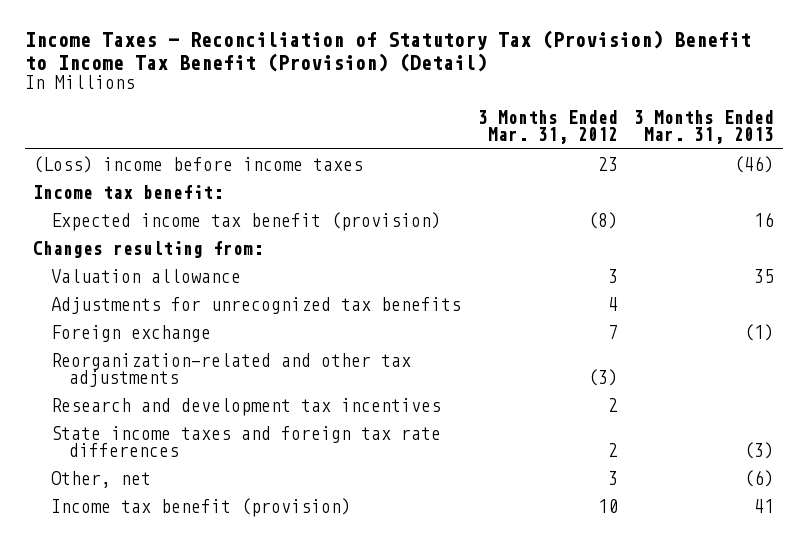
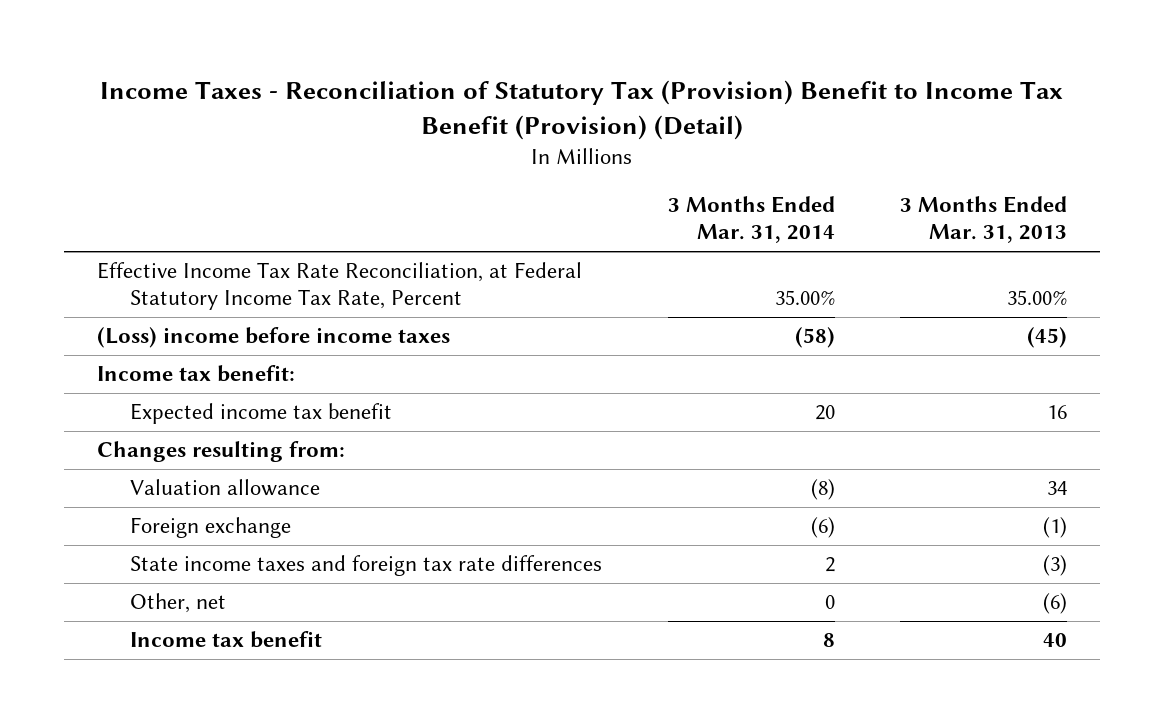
- | 3 Months Ended Mar. 31, 2012 | 3 Months Ended Mar. 31, 2013
+ | 3 Months Ended Mar. 31, 2014 | 3 Months Ended Mar. 31, 2013
- (Loss) income before income taxes | 23 | (46)
+ Effective Income Tax Rate Reconciliation, at Federal Statutory Income Tax Rate, Percent | 35.00% | 35.00%
+ (Loss) income before income taxes | (58) | (45)
- Expected income tax benefit (provision) | (8) | 16
+ Expected income tax benefit | 20 | 16
- Valuation allowance | 3 | 35
- Adjustments for unrecognized tax benefits | 4 |
+ Valuation allowance | (8) | 34
- Reorganization-related and other tax adjustments | (3) |
- Research and development tax incentives | 2 |
- Income tax benefit (provision) | 10 | 41
+ Income tax benefit | 8 | 40

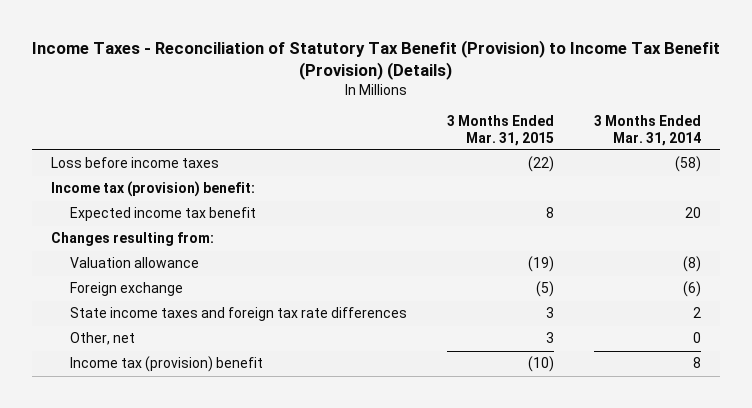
- Income Taxes - Reconciliation of Statutory Tax (Provision) Benefit to Income Tax Benefit (Provision) (Detail)
+ Income Taxes - Reconciliation of Statutory Tax Benefit (Provision) to Income Tax Benefit (Provision) (Details)
- | 3 Months Ended Mar. 31, 2014 | 3 Months Ended Mar. 31, 2013
+ | 3 Months Ended Mar. 31, 2015 | 3 Months Ended Mar. 31, 2014
- Effective Income Tax Rate Reconciliation, at Federal Statutory Income Tax Rate, Percent | 35.00% | 35.00%
- (Loss) income before income taxes | (58) | (45)
- Income tax benefit:
+ Loss before income taxes | (22) | (58)
+ Income tax (provision) benefit:
- Income tax benefit | 8 | 40
+ Income tax (provision) benefit | (10) | 8

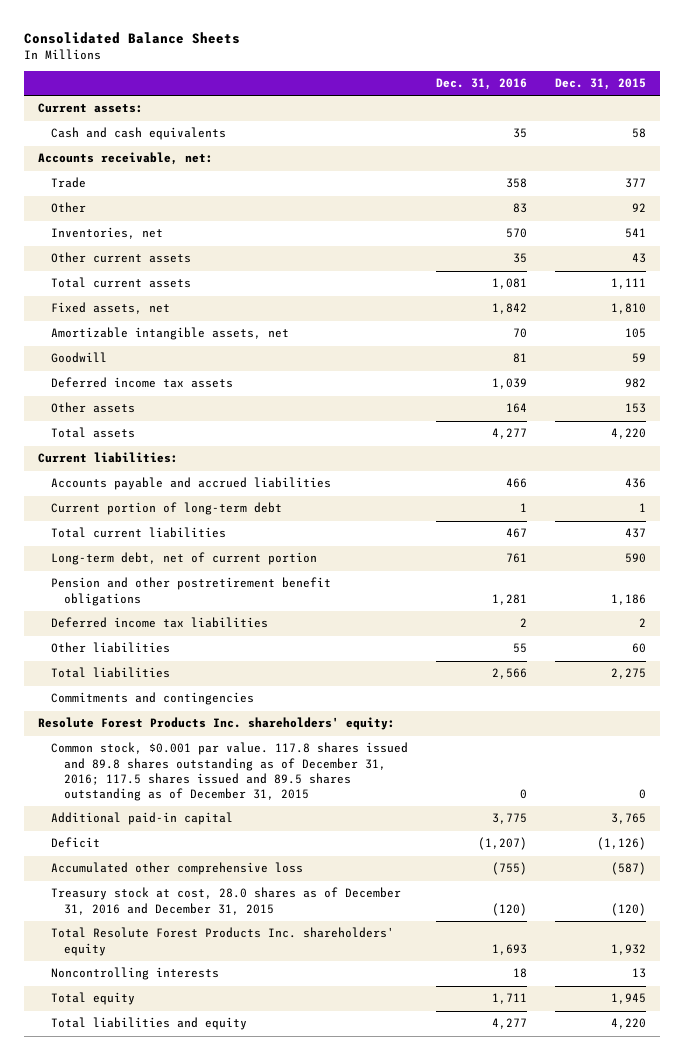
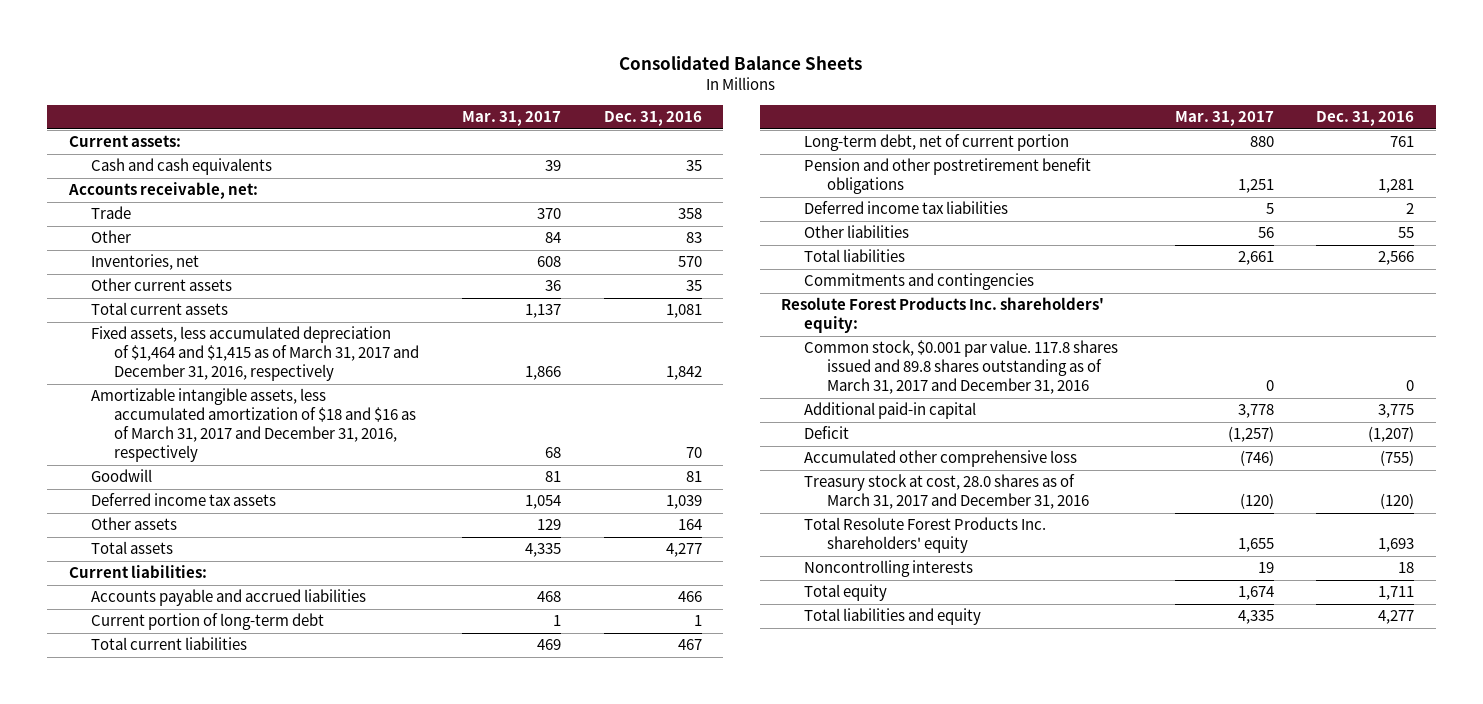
- | Dec. 31, 2016 | Dec. 31, 2015
+ | Mar. 31, 2017 | Dec. 31, 2016
- Fixed assets, net | 1,842 | 1,810
- Amortizable intangible assets, net | 70 | 105
+ Fixed assets, less accumulated depreciation of $1,464 and $1,415 as of March 31, 2017 and December 31, 2016, respectively | 1,866 | 1,842
+ Amortizable intangible assets, less accumulated amortization of $18 and $16 as of March 31, 2017 and December 31, 2016, respectively | 68 | 70
- Common stock, $0.001 par value. 117.8 shares issued and 89.8 shares outstanding as of December 31, 2016; 117.5 shares issued and 89.5 shares outstanding as of December 31, 2015 | 0 | 0
+ Common stock, $0.001 par value. 117.8 shares issued and 89.8 shares outstanding as of March 31, 2017 and December 31, 2016 | 0 | 0
- Treasury stock at cost, 28.0 shares as of December 31, 2016 and December 31, 2015 | (120) | (120)
+ Treasury stock at cost, 28.0 shares as of March 31, 2017 and December 31, 2016 | (120) | (120)

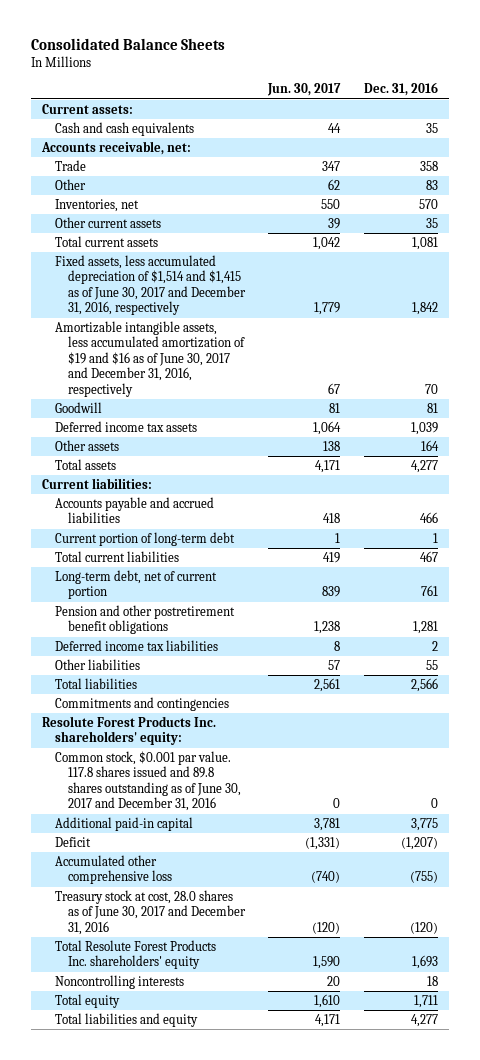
- | Mar. 31, 2017 | Dec. 31, 2016
+ | Jun. 30, 2017 | Dec. 31, 2016
- Fixed assets, less accumulated depreciation of $1,464 and $1,415 as of March 31, 2017 and December 31, 2016, respectively | 1,866 | 1,842
- Amortizable intangible assets, less accumulated amortization of $18 and $16 as of March 31, 2017 and December 31, 2016, respectively | 68 | 70
+ Fixed assets, less accumulated depreciation of $1,514 and $1,415 as of June 30, 2017 and December 31, 2016, respectively | 1,779 | 1,842
+ Amortizable intangible assets, less accumulated amortization of $19 and $16 as of June 30, 2017 and December 31, 2016, respectively | 67 | 70
- Common stock, $0.001 par value. 117.8 shares issued and 89.8 shares outstanding as of March 31, 2017 and December 31, 2016 | 0 | 0
+ Common stock, $0.001 par value. 117.8 shares issued and 89.8 shares outstanding as of June 30, 2017 and December 31, 2016 | 0 | 0
- Treasury stock at cost, 28.0 shares as of March 31, 2017 and December 31, 2016 | (120) | (120)
+ Treasury stock at cost, 28.0 shares as of June 30, 2017 and December 31, 2016 | (120) | (120)

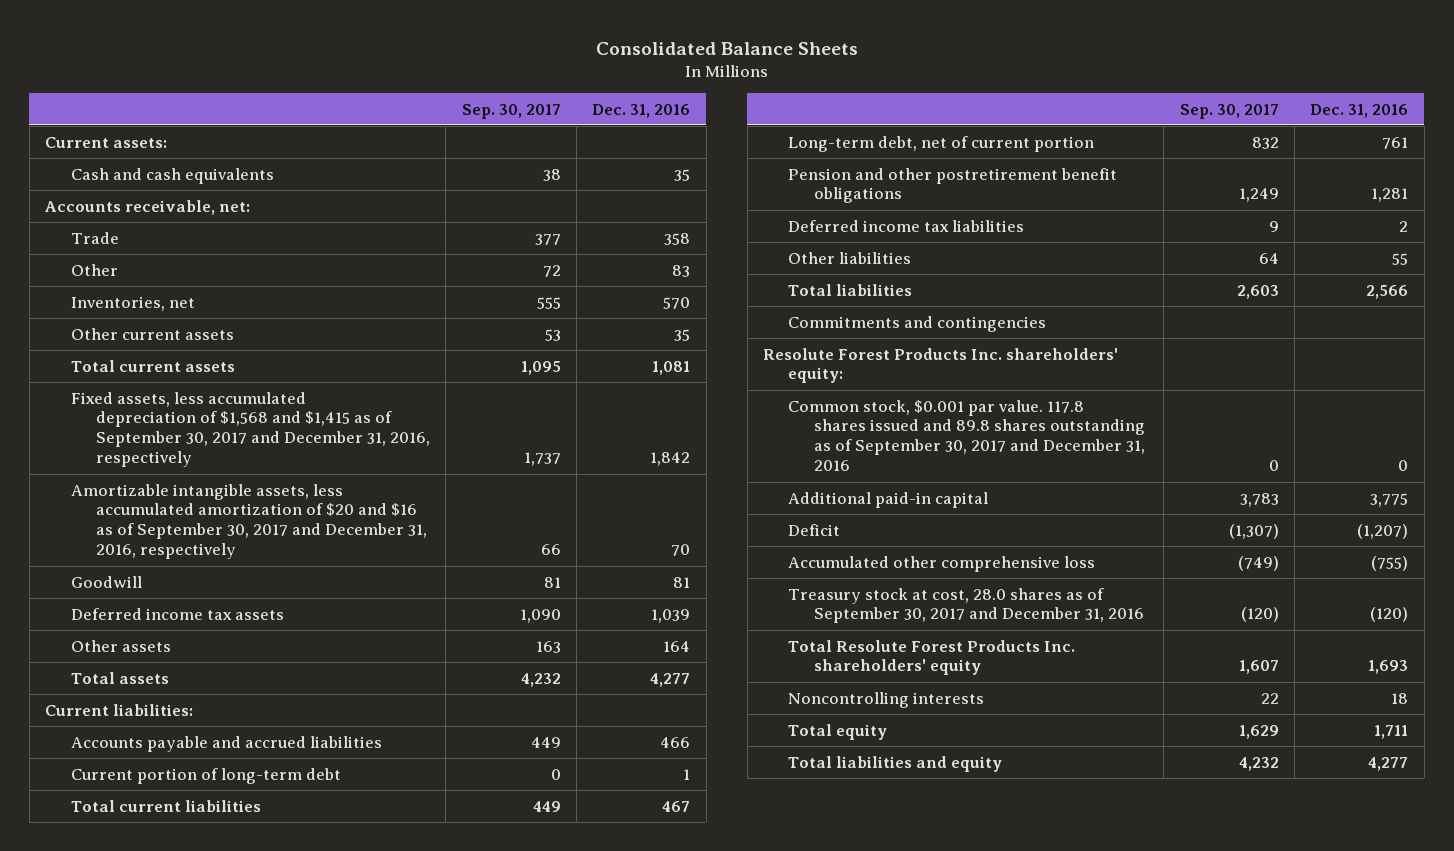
- | Jun. 30, 2017 | Dec. 31, 2016
+ | Sep. 30, 2017 | Dec. 31, 2016
- Fixed assets, less accumulated depreciation of $1,514 and $1,415 as of June 30, 2017 and December 31, 2016, respectively | 1,779 | 1,842
- Amortizable intangible assets, less accumulated amortization of $19 and $16 as of June 30, 2017 and December 31, 2016, respectively | 67 | 70
+ Fixed assets, less accumulated depreciation of $1,568 and $1,415 as of September 30, 2017 and December 31, 2016, respectively | 1,737 | 1,842
+ Amortizable intangible assets, less accumulated amortization of $20 and $16 as of September 30, 2017 and December 31, 2016, respectively | 66 | 70
- Common stock, $0.001 par value. 117.8 shares issued and 89.8 shares outstanding as of June 30, 2017 and December 31, 2016 | 0 | 0
+ Common stock, $0.001 par value. 117.8 shares issued and 89.8 shares outstanding as of September 30, 2017 and December 31, 2016 | 0 | 0
- Treasury stock at cost, 28.0 shares as of June 30, 2017 and December 31, 2016 | (120) | (120)
+ Treasury stock at cost, 28.0 shares as of September 30, 2017 and December 31, 2016 | (120) | (120)

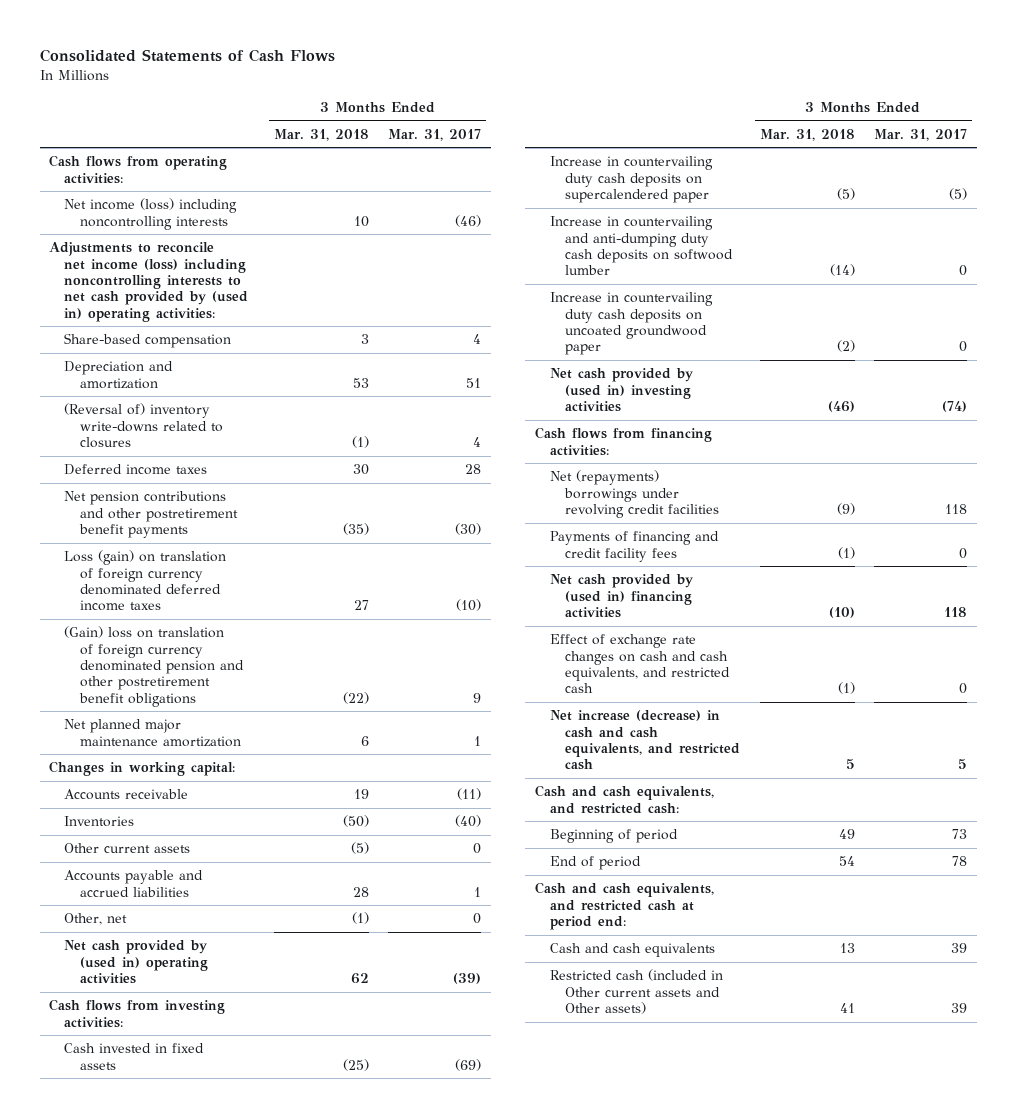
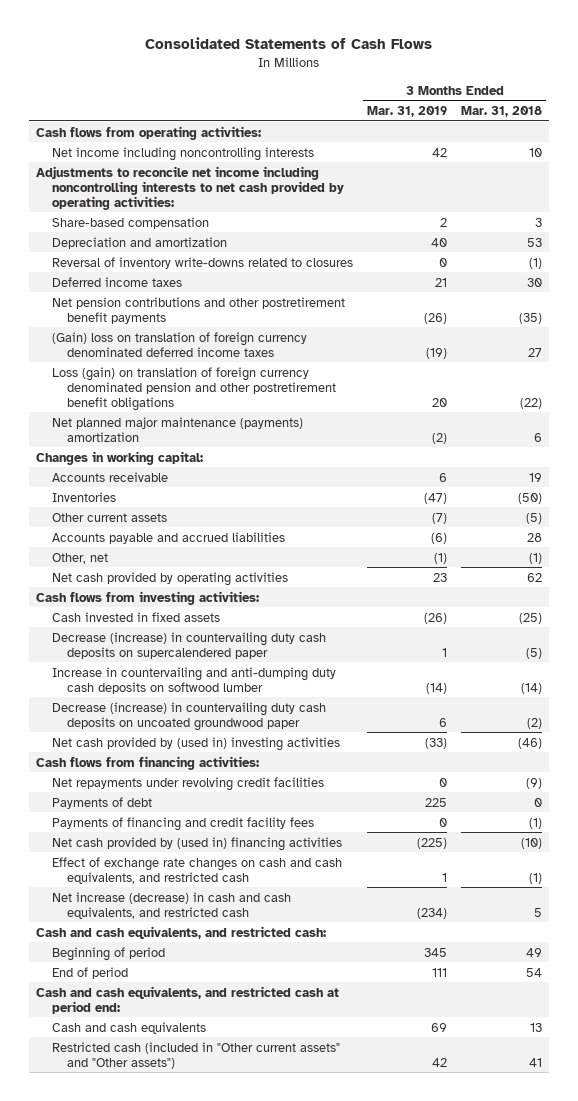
- | 3 Months Ended Mar. 31, 2018 | 3 Months Ended Mar. 31, 2017
+ | 3 Months Ended Mar. 31, 2019 | 3 Months Ended Mar. 31, 2018
- Net income (loss) including noncontrolling interests | 10 | (46)
- Adjustments to reconcile net income (loss) including noncontrolling interests to net cash provided by (used in) operating activities:
+ Net income including noncontrolling interests | 42 | 10
+ Adjustments to reconcile net income including noncontrolling interests to net cash provided by operating activities:
- (Reversal of) inventory write-downs related to closures | (1) | 4
+ Reversal of inventory write-downs related to closures | 0 | (1)
- Loss (gain) on translation of foreign currency denominated deferred income taxes | 27 | (10)
- (Gain) loss on translation of foreign currency denominated pension and other postretirement benefit obligations | (22) | 9
- Net planned major maintenance amortization | 6 | 1
+ (Gain) loss on translation of foreign currency denominated deferred income taxes | (19) | 27
+ Loss (gain) on translation of foreign currency denominated pension and other postretirement benefit obligations | 20 | (22)
+ Net planned major maintenance (payments) amortization | (2) | 6
- Net cash provided by (used in) operating activities | 62 | (39)
+ Net cash provided by operating activities | 23 | 62
- Increase in countervailing duty cash deposits on supercalendered paper | (5) | (5)
+ Decrease (increase) in countervailing duty cash deposits on supercalendered paper | 1 | (5)
- Increase in countervailing duty cash deposits on uncoated groundwood paper | (2) | 0
+ Decrease (increase) in countervailing duty cash deposits on uncoated groundwood paper | 6 | (2)
- Net (repayments) borrowings under revolving credit facilities | (9) | 118
+ Net repayments under revolving credit facilities | 0 | (9)
+ Payments of debt | 225 | 0
- Restricted cash (included in Other current assets and Other assets) | 41 | 39
+ Restricted cash (included in "Other current assets" and "Other assets") | 42 | 41

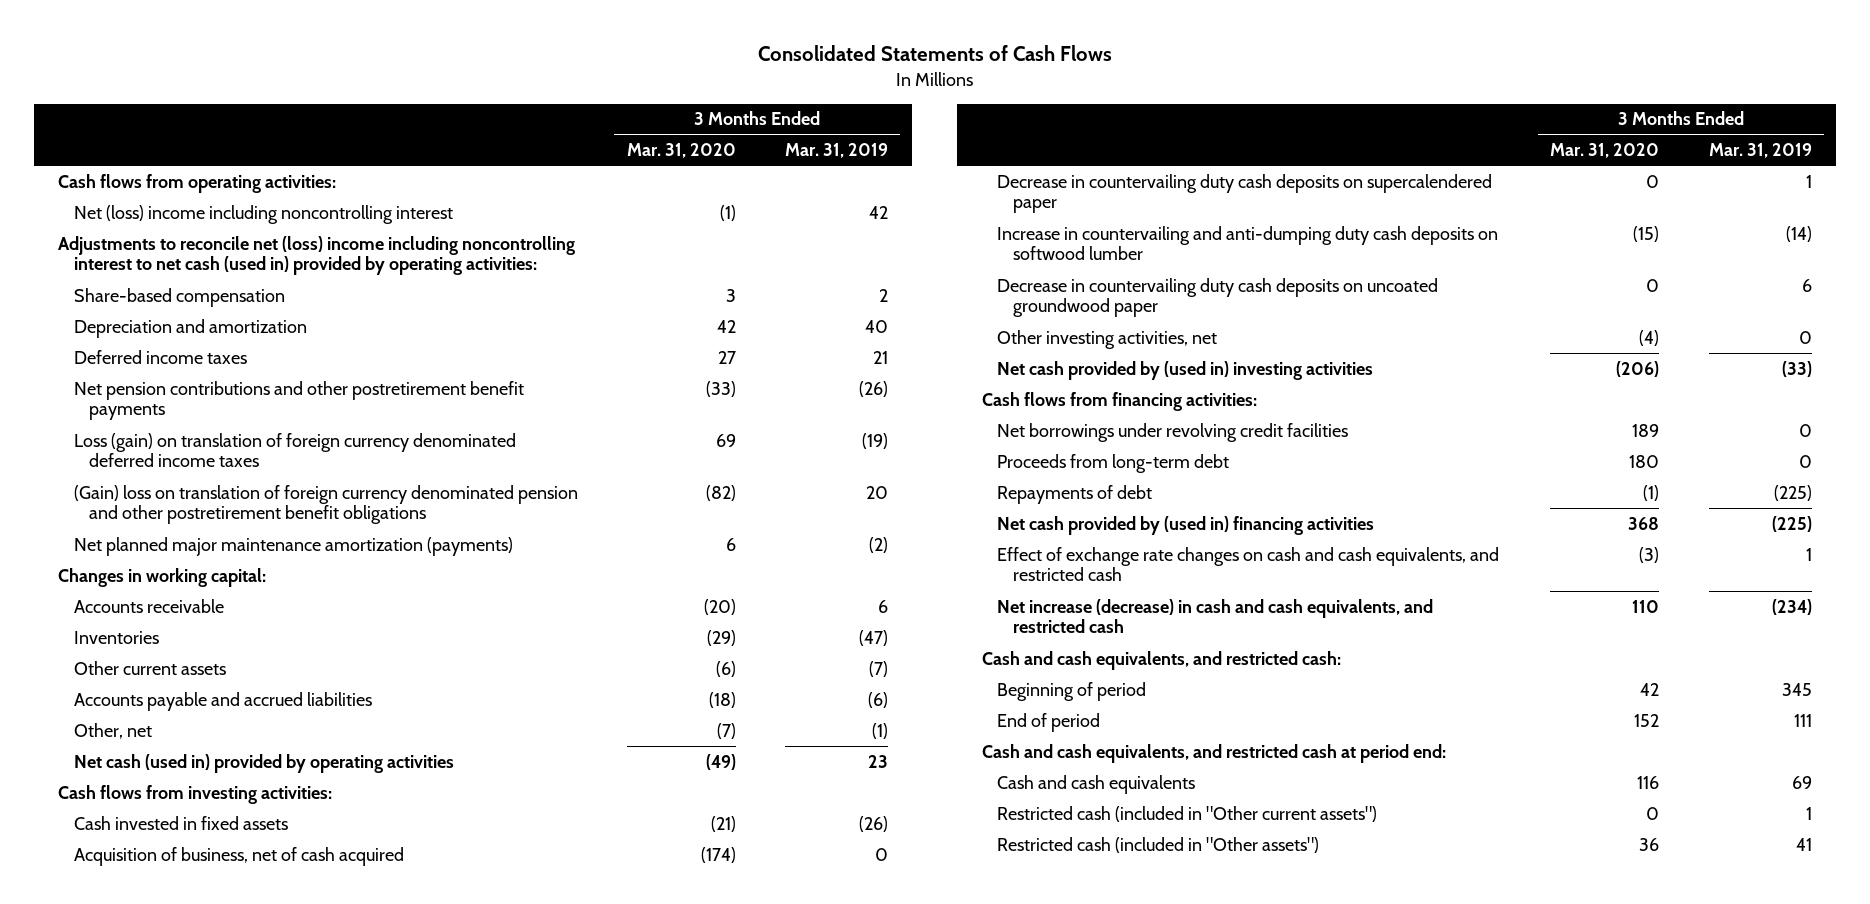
- | 3 Months Ended Mar. 31, 2019 | 3 Months Ended Mar. 31, 2018
+ | 3 Months Ended Mar. 31, 2020 | 3 Months Ended Mar. 31, 2019
- Net income including noncontrolling interests | 42 | 10
- Adjustments to reconcile net income including noncontrolling interests to net cash provided by operating activities:
+ Net (loss) income including noncontrolling interest | (1) | 42
+ Adjustments to reconcile net (loss) income including noncontrolling interest to net cash (used in) provided by operating activities:
- Reversal of inventory write-downs related to closures | 0 | (1)
- (Gain) loss on translation of foreign currency denominated deferred income taxes | (19) | 27
- Loss (gain) on translation of foreign currency denominated pension and other postretirement benefit obligations | 20 | (22)
- Net planned major maintenance (payments) amortization | (2) | 6
+ Loss (gain) on translation of foreign currency denominated deferred income taxes | 69 | (19)
+ (Gain) loss on translation of foreign currency denominated pension and other postretirement benefit obligations | (82) | 20
+ Net planned major maintenance amortization (payments) | 6 | (2)
- Net cash provided by operating activities | 23 | 62
+ Net cash (used in) provided by operating activities | (49) | 23
- Decrease (increase) in countervailing duty cash deposits on supercalendered paper | 1 | (5)
+ Acquisition of business, net of cash acquired | (174) | 0
+ Decrease in countervailing duty cash deposits on supercalendered paper | 0 | 1
- Decrease (increase) in countervailing duty cash deposits on uncoated groundwood paper | 6 | (2)
+ Decrease in countervailing duty cash deposits on uncoated groundwood paper | 0 | 6
+ Other investing activities, net | (4) | 0
- Net repayments under revolving credit facilities | 0 | (9)
- Payments of debt | 225 | 0
- Payments of financing and credit facility fees | 0 | (1)
+ Net borrowings under revolving credit facilities | 189 | 0
+ Proceeds from long-term debt | 180 | 0
+ Repayments of debt | (1) | (225)
- Restricted cash (included in "Other current assets" and "Other assets") | 42 | 41
+ Restricted cash (included in "Other current assets") | 0 | 1
+ Restricted cash (included in "Other assets") | 36 | 41

